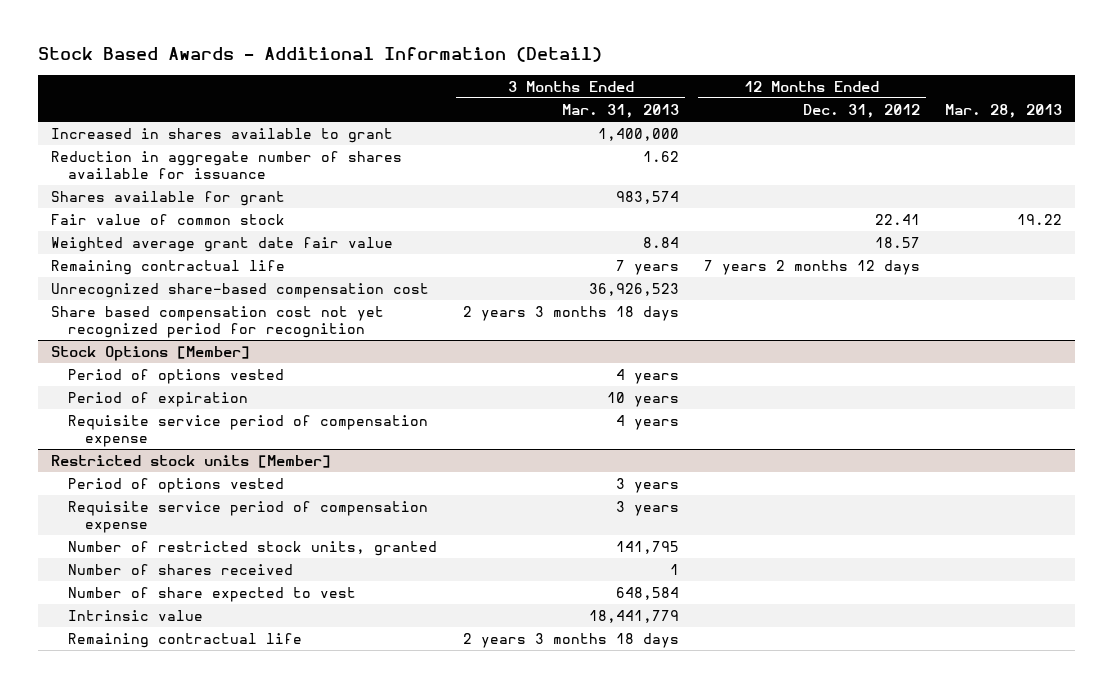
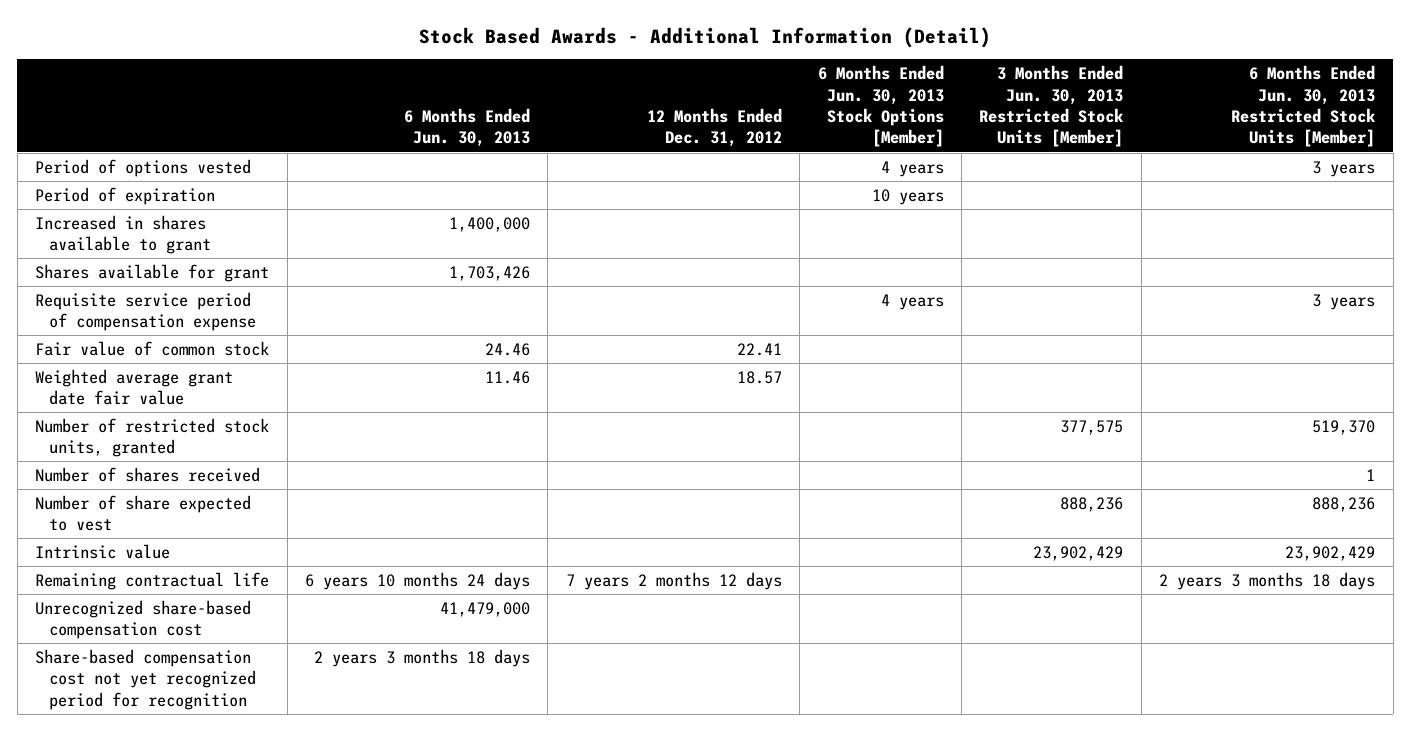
- | 3 Months Ended Mar. 31, 2013 | 12 Months Ended Dec. 31, 2012 | Mar. 28, 2013
+ | 6 Months Ended Jun. 30, 2013 | 12 Months Ended Dec. 31, 2012 | 6 Months Ended Jun. 30, 2013 Stock Options [Member] | 3 Months Ended Jun. 30, 2013 Restricted Stock Units [Member] | 6 Months Ended Jun. 30, 2013 Restricted Stock Units [Member]
+ Period of options vested | | | 4 years | | 3 years
+ Period of expiration | | | 10 years | |
- Reduction in aggregate number of shares available for issuance | 1.62 | |
+ Requisite service period of compensation expense | | | 4 years | | 3 years
+ Number of restricted stock units, granted | | | | 377,575 | 519,370
+ Number of shares received | | | | | 1
+ Number of share expected to vest | | | | 888,236 | 888,236
+ Intrinsic value | | | | 23,902,429 | 23,902,429
- Share based compensation cost not yet recognized period for recognition | 2 years 3 months 18 days | |
- Stock Options [Member]
- Period of options vested | 4 years | |
- Period of expiration | 10 years | |
- Requisite service period of compensation expense | 4 years | |
- Restricted stock units [Member]
- Period of options vested | 3 years | |
- Requisite service period of compensation expense | 3 years | |
- Number of restricted stock units, granted | 141,795 | |
- Number of shares received | 1 | |
- Number of share expected to vest | 648,584 | |
- Intrinsic value | 18,441,779 | |
- Remaining contractual life | 2 years 3 months 18 days | |
+ Share-based compensation cost not yet recognized period for recognition | 2 years 3 months 18 days | | | |

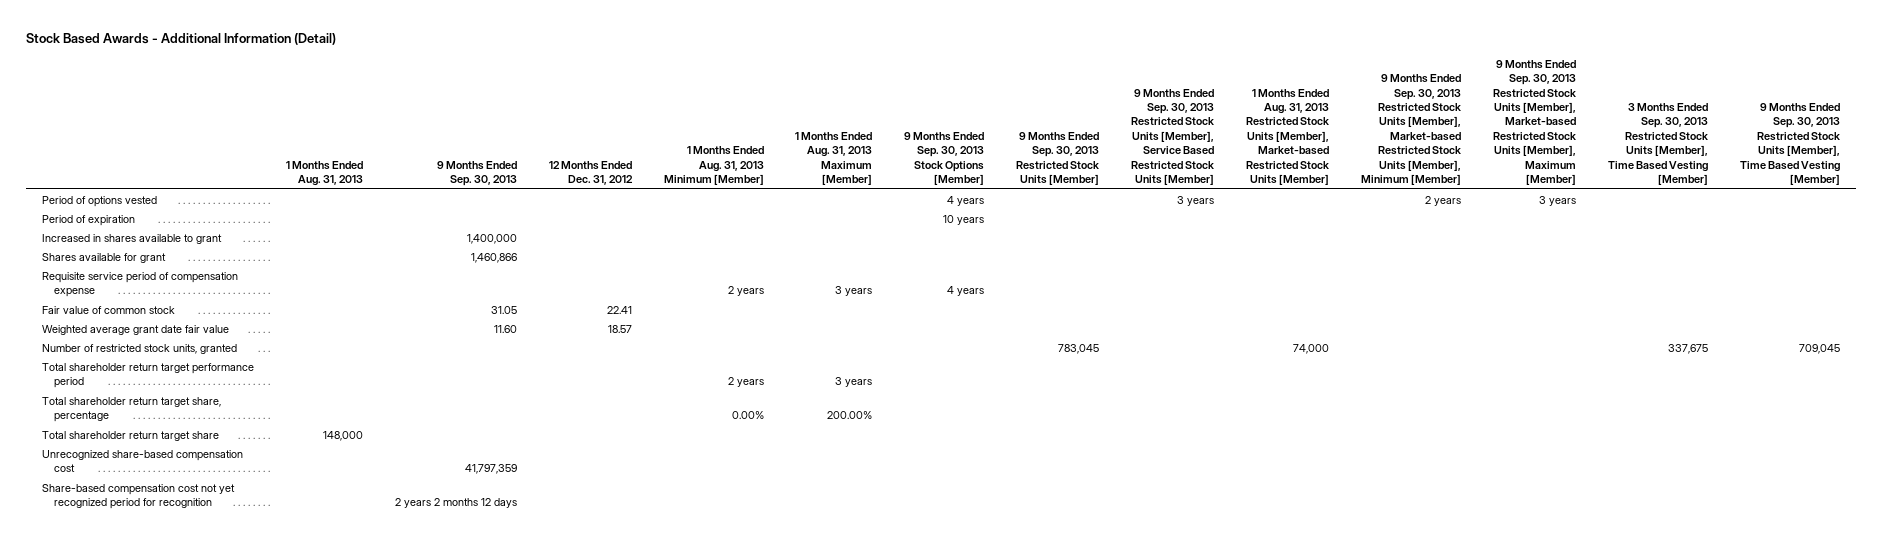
- | 6 Months Ended Jun. 30, 2013 | 12 Months Ended Dec. 31, 2012 | 6 Months Ended Jun. 30, 2013 Stock Options [Member] | 3 Months Ended Jun. 30, 2013 Restricted Stock Units [Member] | 6 Months Ended Jun. 30, 2013 Restricted Stock Units [Member]
+ | 1 Months Ended Aug. 31, 2013 | 9 Months Ended Sep. 30, 2013 | 12 Months Ended Dec. 31, 2012 | 1 Months Ended Aug. 31, 2013 Minimum [Member] | 1 Months Ended Aug. 31, 2013 Maximum [Member] | 9 Months Ended Sep. 30, 2013 Stock Options [Member] | 9 Months Ended Sep. 30, 2013 Restricted Stock Units [Member] | 9 Months Ended Sep. 30, 2013 Restricted Stock Units [Member], Service Based Restricted Stock Units [Member] | 1 Months Ended Aug. 31, 2013 Restricted Stock Units [Member], Market-based Restricted Stock Units [Member] | 9 Months Ended Sep. 30, 2013 Restricted Stock Units [Member], Market-based Restricted Stock Units [Member], Minimum [Member] | 9 Months Ended Sep. 30, 2013 Restricted Stock Units [Member], Market-based Restricted Stock Units [Member], Maximum [Member] | 3 Months Ended Sep. 30, 2013 Restricted Stock Units [Member], Time Based Vesting [Member] | 9 Months Ended Sep. 30, 2013 Restricted Stock Units [Member], Time Based Vesting [Member]
- Number of shares received | | | | | 1
- Number of share expected to vest | | | | 888,236 | 888,236
- Intrinsic value | | | | 23,902,429 | 23,902,429
- Remaining contractual life | 6 years 10 months 24 days | 7 years 2 months 12 days | | | 2 years 3 months 18 days
+ Total shareholder return target performance period | | | | 2 years | 3 years | | | | | | | |
+ Total shareholder return target share, percentage | | | | 0.00% | 200.00% | | | | | | | |
+ Total shareholder return target share | 148,000 | | | | | | | | | | | |

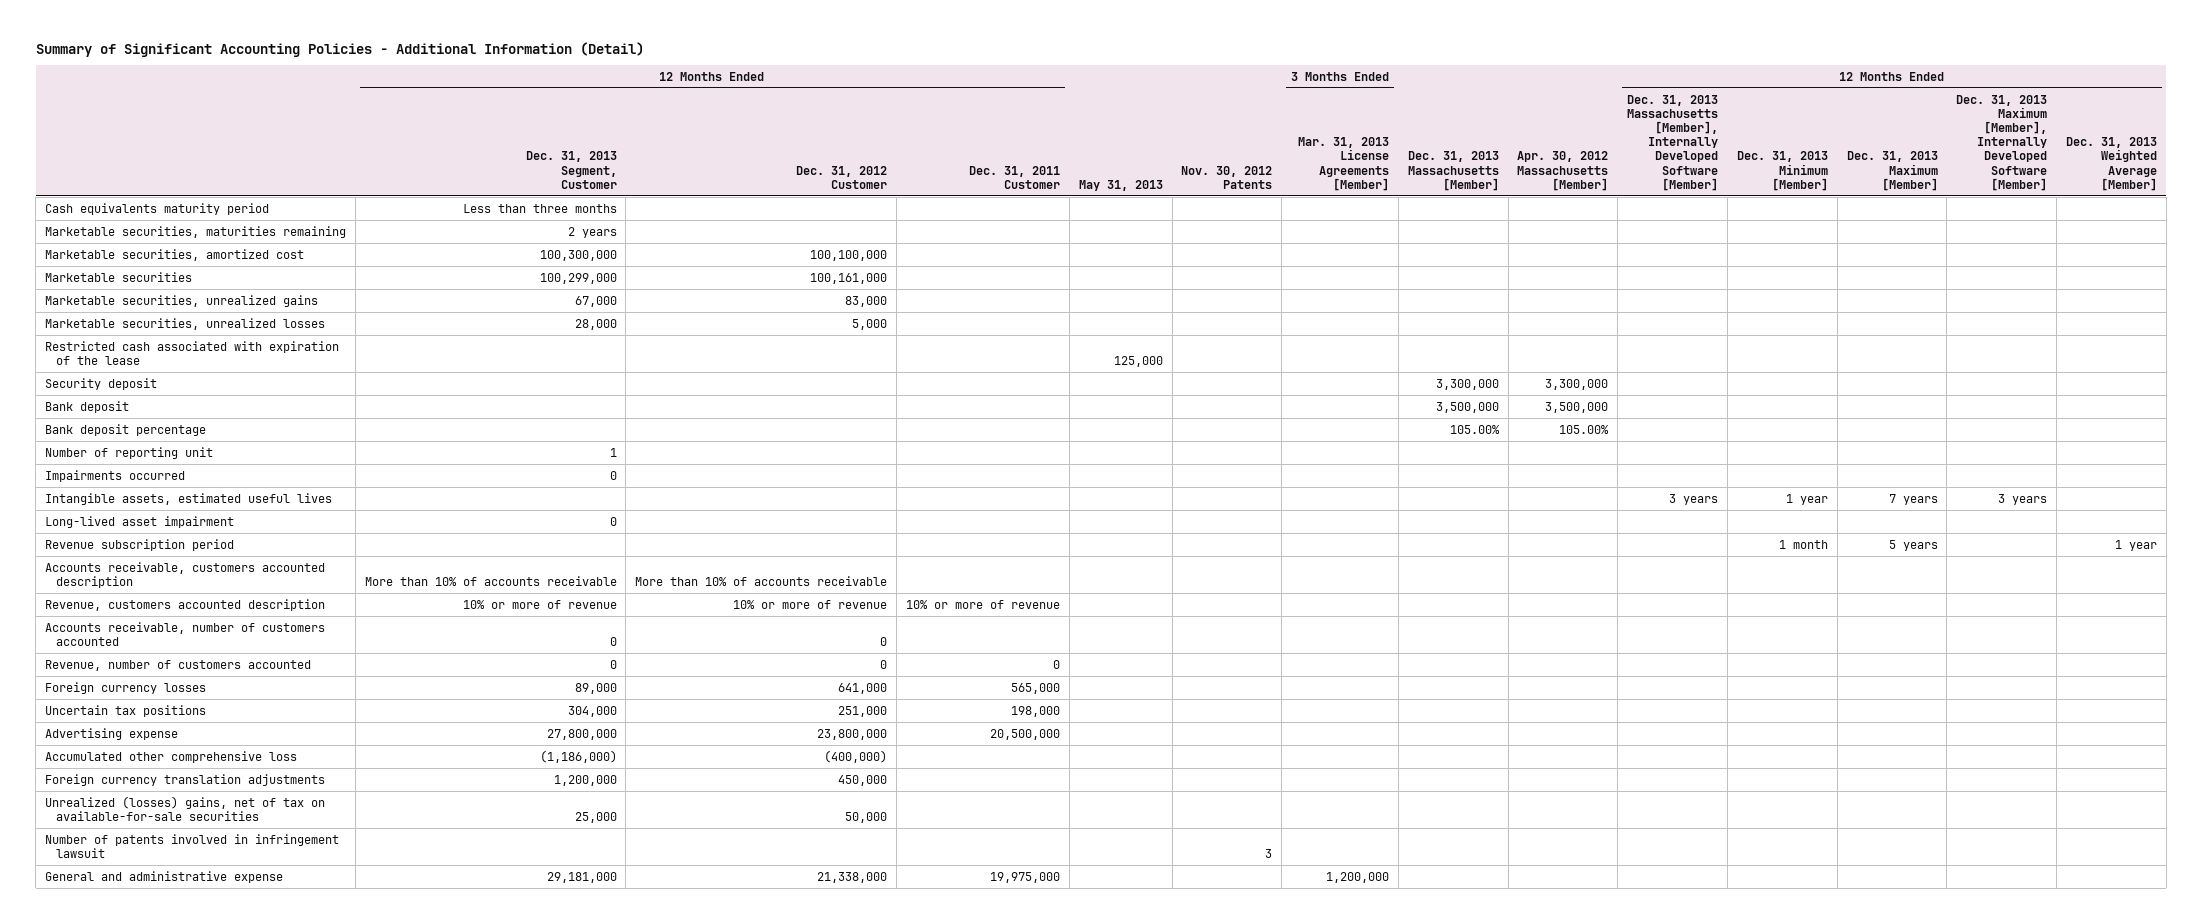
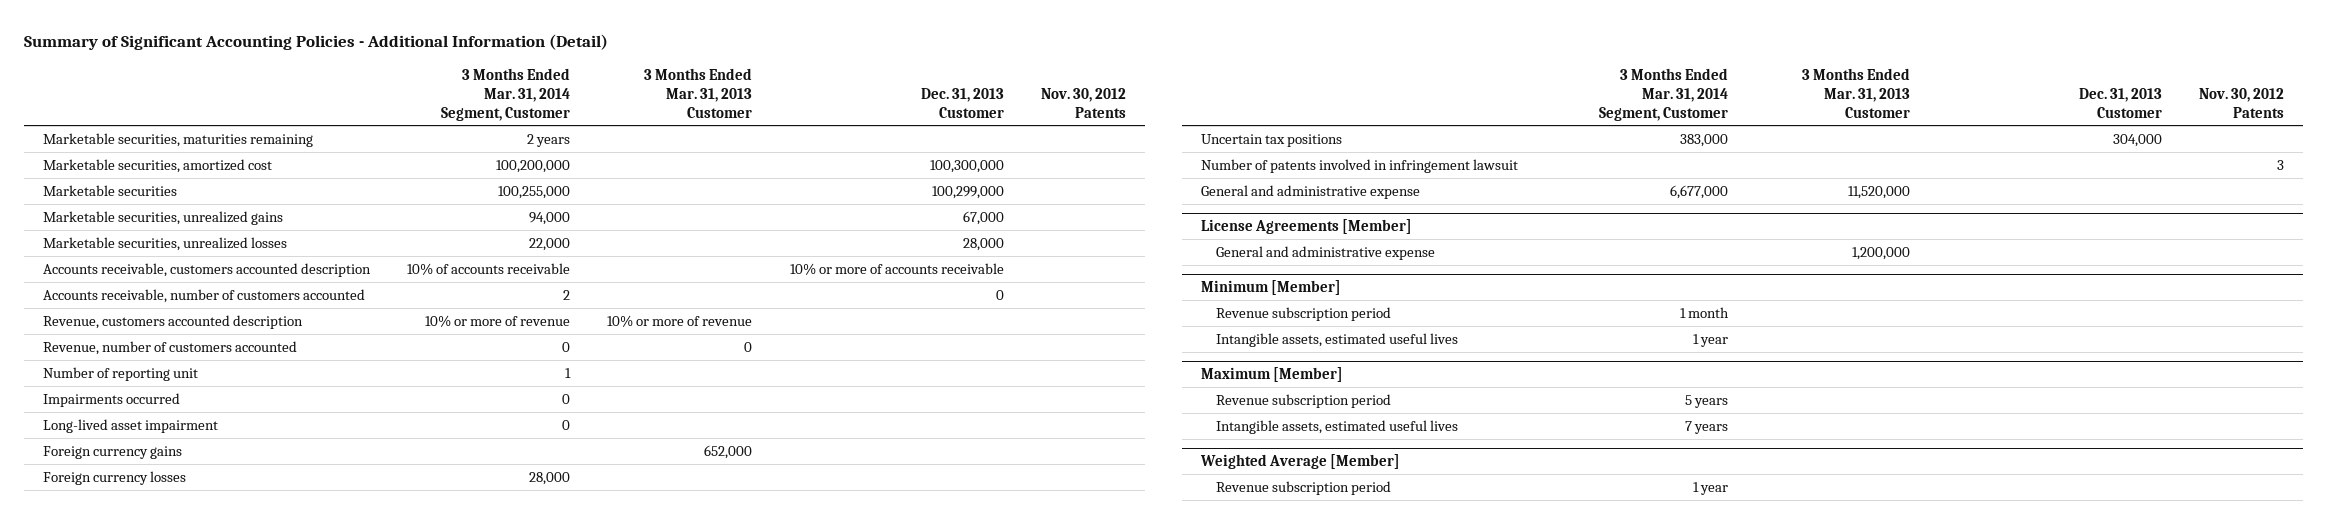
- | 12 Months Ended Dec. 31, 2013 Segment, Customer | 12 Months Ended Dec. 31, 2012 Customer | 12 Months Ended Dec. 31, 2011 Customer | May 31, 2013 | Nov. 30, 2012 Patents | 3 Months Ended Mar. 31, 2013 License Agreements [Member] | Dec. 31, 2013 Massachusetts [Member] | Apr. 30, 2012 Massachusetts [Member] | 12 Months Ended Dec. 31, 2013 Massachusetts [Member], Internally Developed Software [Member] | 12 Months Ended Dec. 31, 2013 Minimum [Member] | 12 Months Ended Dec. 31, 2013 Maximum [Member] | 12 Months Ended Dec. 31, 2013 Maximum [Member], Internally Developed Software [Member] | 12 Months Ended Dec. 31, 2013 Weighted Average [Member]
+ | 3 Months Ended Mar. 31, 2014 Segment, Customer | 3 Months Ended Mar. 31, 2013 Customer | Dec. 31, 2013 Customer | Nov. 30, 2012 Patents
- Cash equivalents maturity period | Less than three months | | | | | | | | | | | |
- Restricted cash associated with expiration of the lease | | | | 125,000 | | | | | | | | |
- Security deposit | | | | | | | 3,300,000 | 3,300,000 | | | | |
- Bank deposit | | | | | | | 3,500,000 | 3,500,000 | | | | |
- Bank deposit percentage | | | | | | | 105.00% | 105.00% | | | | |
- Intangible assets, estimated useful lives | | | | | | | | | 3 years | 1 year | 7 years | 3 years |
- Revenue subscription period | | | | | | | | | | 1 month | 5 years | | 1 year
moved down: Revenue, customers accounted description | 10% or more of revenue | 10% or more of revenue | |
moved down: Number of reporting unit | 1 | | |
moved down: Impairments occurred | 0 | | |
moved down: Long-lived asset impairment | 0 | | |
+ Foreign currency gains | | 652,000 | |
- Advertising expense | 27,800,000 | 23,800,000 | 20,500,000 | | | | | | | | | |
- Accumulated other comprehensive loss | (1,186,000) | (400,000) | | | | | | | | | | |
- Foreign currency translation adjustments | 1,200,000 | 450,000 | | | | | | | | | | |
- Unrealized (losses) gains, net of tax on available-for-sale securities | 25,000 | 50,000 | | | | | | | | | | |
+ License Agreements [Member]
+ General and administrative expense | | 1,200,000 | |
+ Minimum [Member]
+ Revenue subscription period | 1 month | | |
+ Intangible assets, estimated useful lives | 1 year | | |
+ Maximum [Member]
+ Revenue subscription period | 5 years | | |
+ Intangible assets, estimated useful lives | 7 years | | |
+ Weighted Average [Member]
+ Revenue subscription period | 1 year | | |

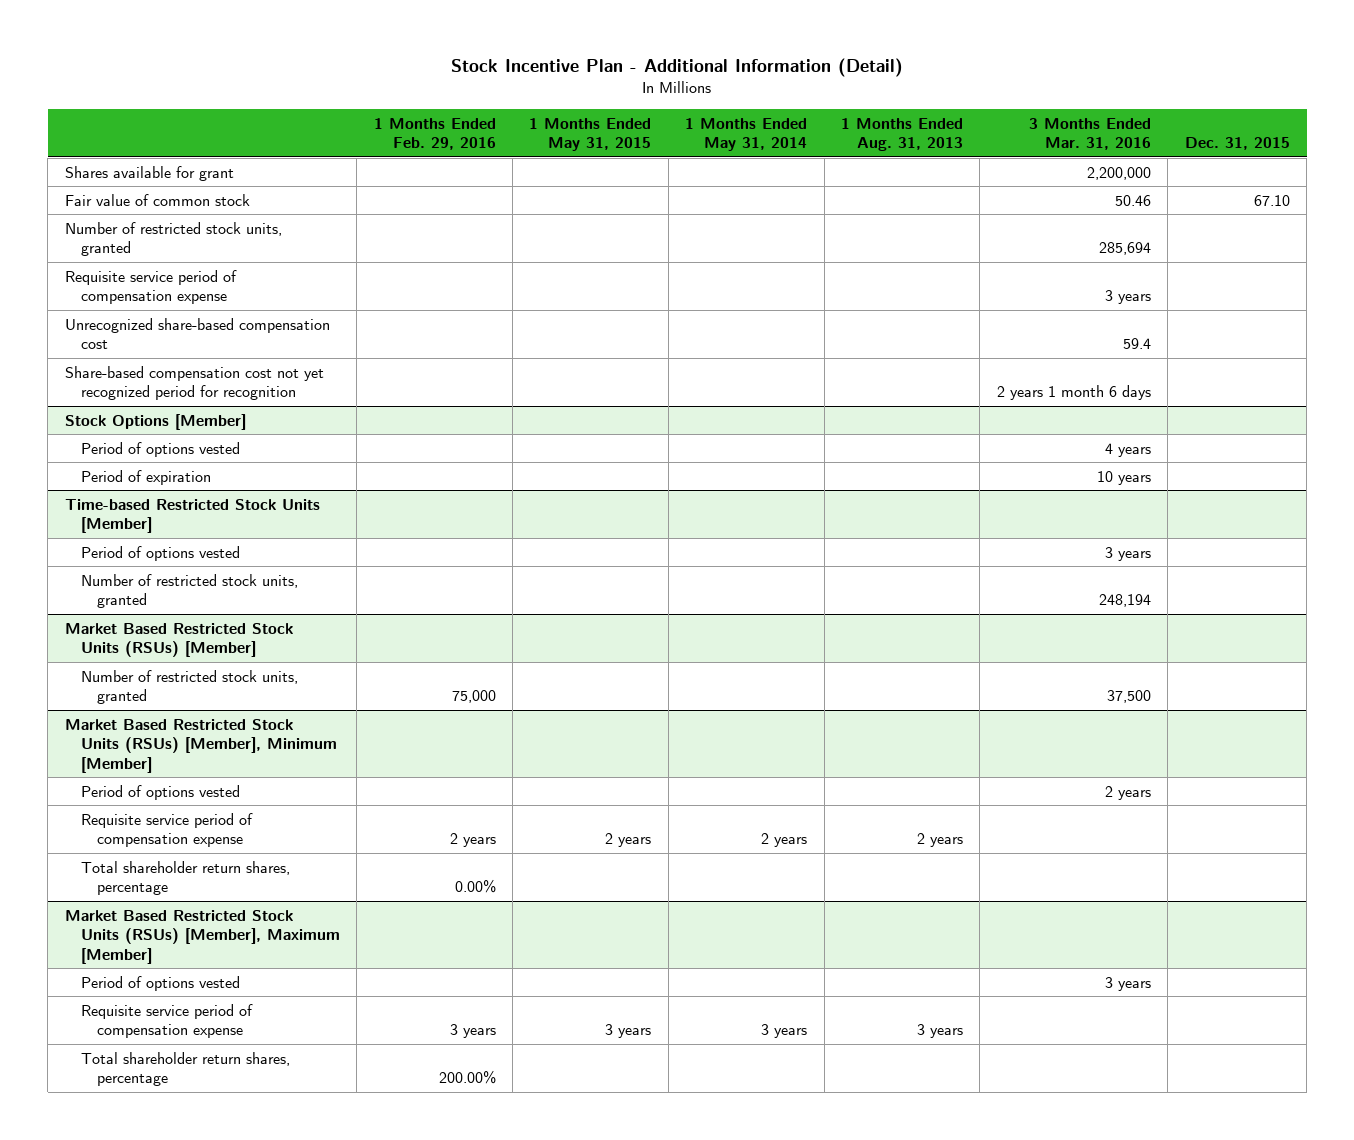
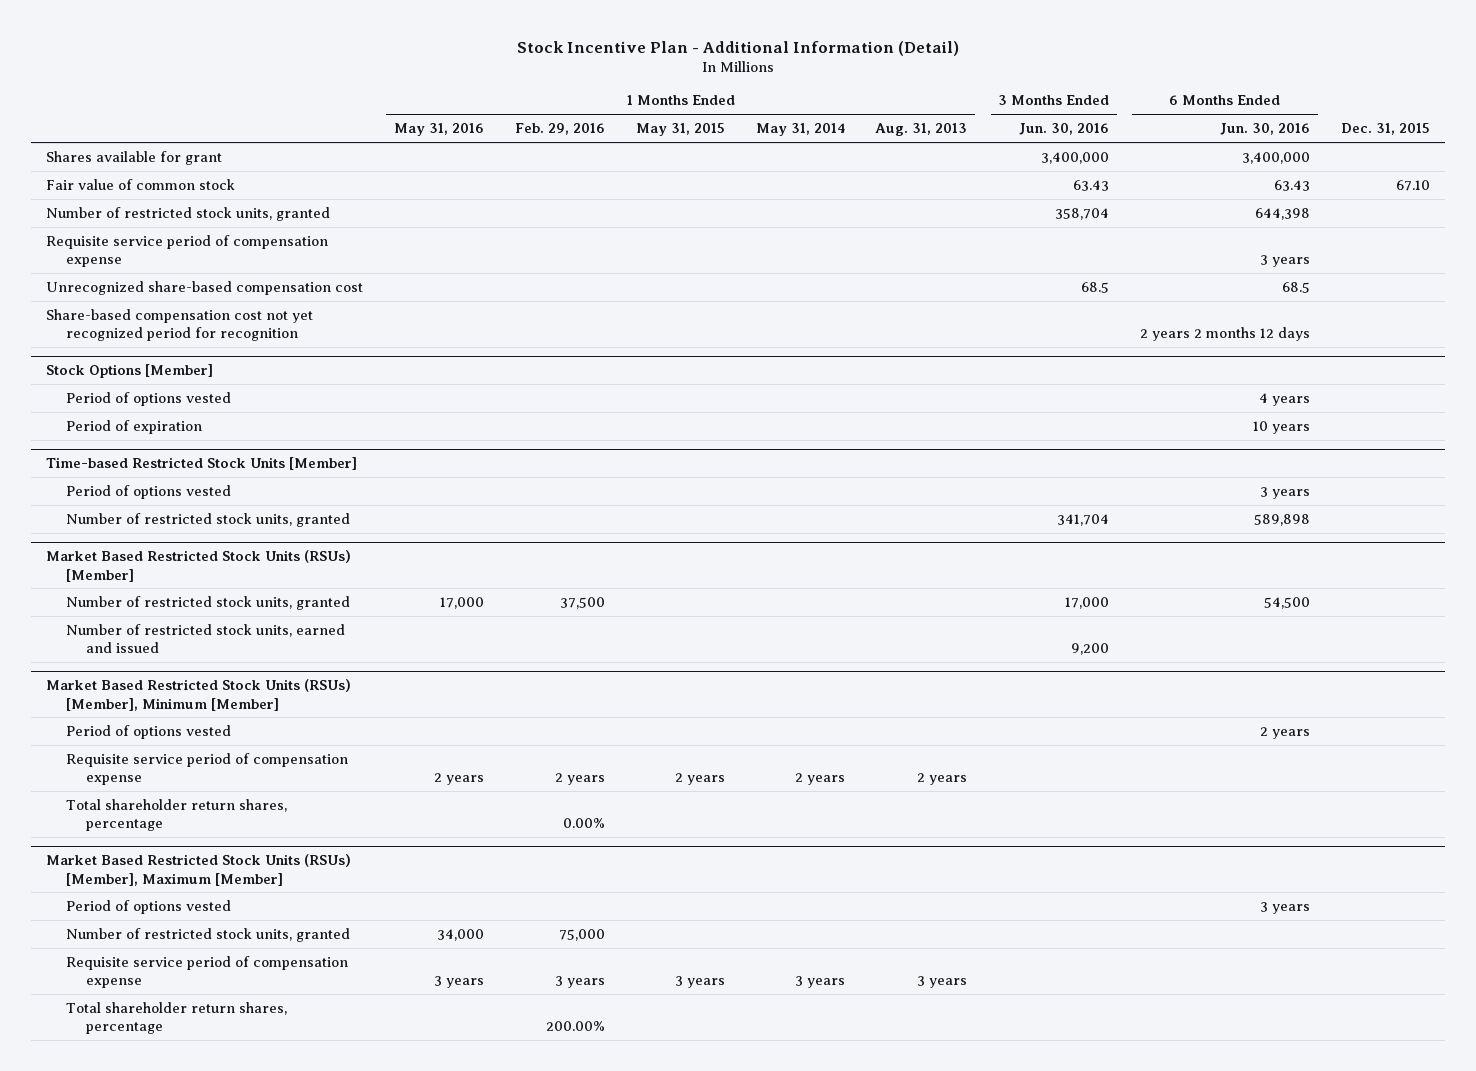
- | 1 Months Ended Feb. 29, 2016 | 1 Months Ended May 31, 2015 | 1 Months Ended May 31, 2014 | 1 Months Ended Aug. 31, 2013 | 3 Months Ended Mar. 31, 2016 | Dec. 31, 2015
+ | 1 Months Ended May 31, 2016 | 1 Months Ended Feb. 29, 2016 | 1 Months Ended May 31, 2015 | 1 Months Ended May 31, 2014 | 1 Months Ended Aug. 31, 2013 | 3 Months Ended Jun. 30, 2016 | 6 Months Ended Jun. 30, 2016 | Dec. 31, 2015
@ Market Based Restricted Stock Units (RSUs) [Member]
- Number of restricted stock units, granted | 75,000 | | | | 37,500 |
+ Number of restricted stock units, granted | 17,000 | 37,500 | | | | 17,000 | 54,500 |
+ Number of restricted stock units, earned and issued | | | | | | 9,200 | |
@ Market Based Restricted Stock Units (RSUs) [Member], Maximum [Member]
+ Number of restricted stock units, granted | 34,000 | 75,000 | | | | | |

